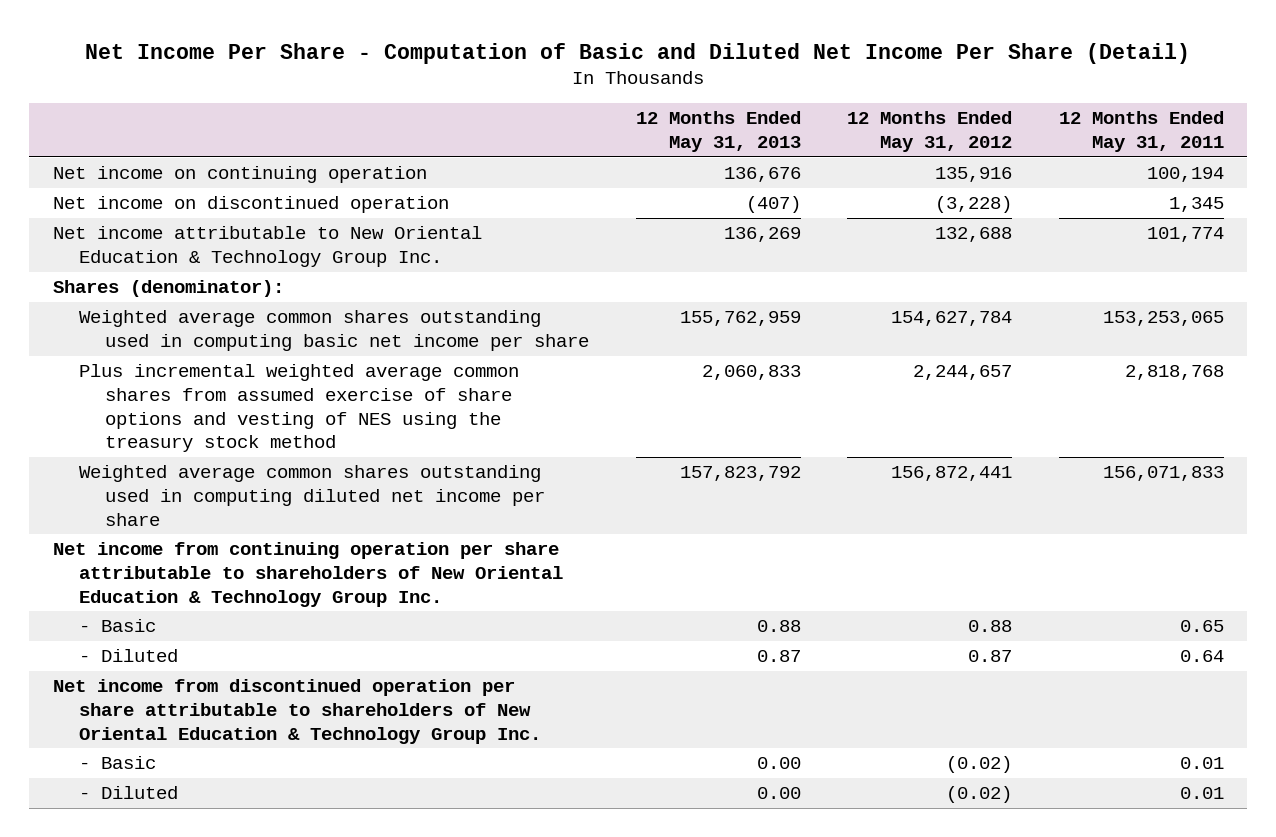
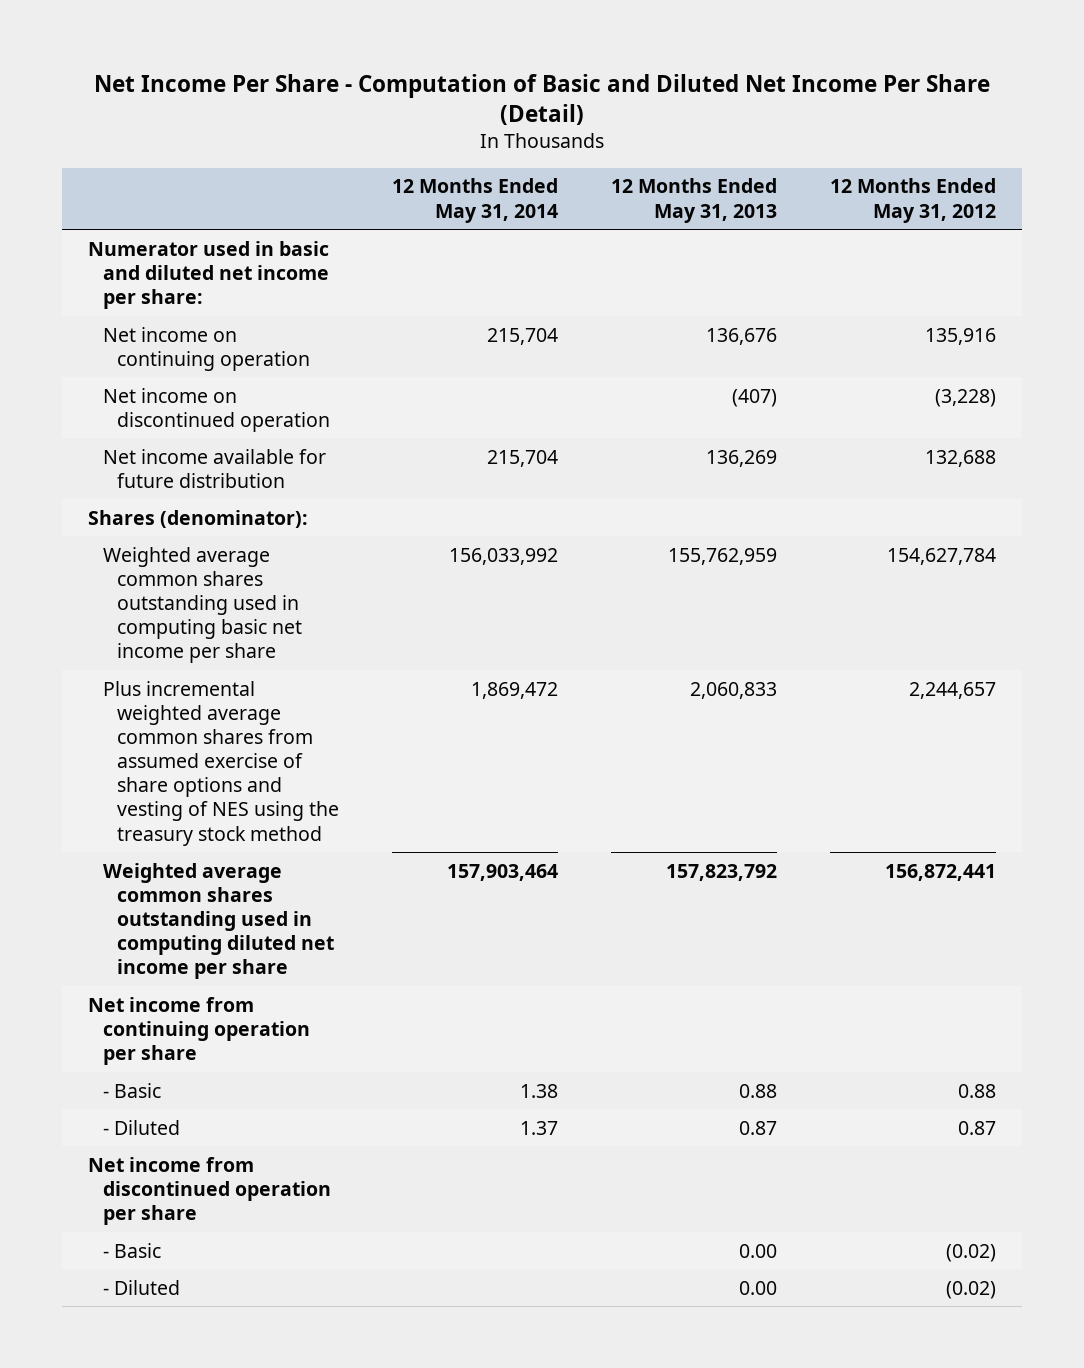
- | 12 Months Ended May 31, 2013 | 12 Months Ended May 31, 2012 | 12 Months Ended May 31, 2011
+ | 12 Months Ended May 31, 2014 | 12 Months Ended May 31, 2013 | 12 Months Ended May 31, 2012
+ Numerator used in basic and diluted net income per share:
- Net income attributable to New Oriental Education & Technology Group Inc. | 136,269 | 132,688 | 101,774
+ Net income available for future distribution | 215,704 | 136,269 | 132,688
- Net income from continuing operation per share attributable to shareholders of New Oriental Education & Technology Group Inc.
+ Net income from continuing operation per share
- Net income from discontinued operation per share attributable to shareholders of New Oriental Education & Technology Group Inc.
+ Net income from discontinued operation per share

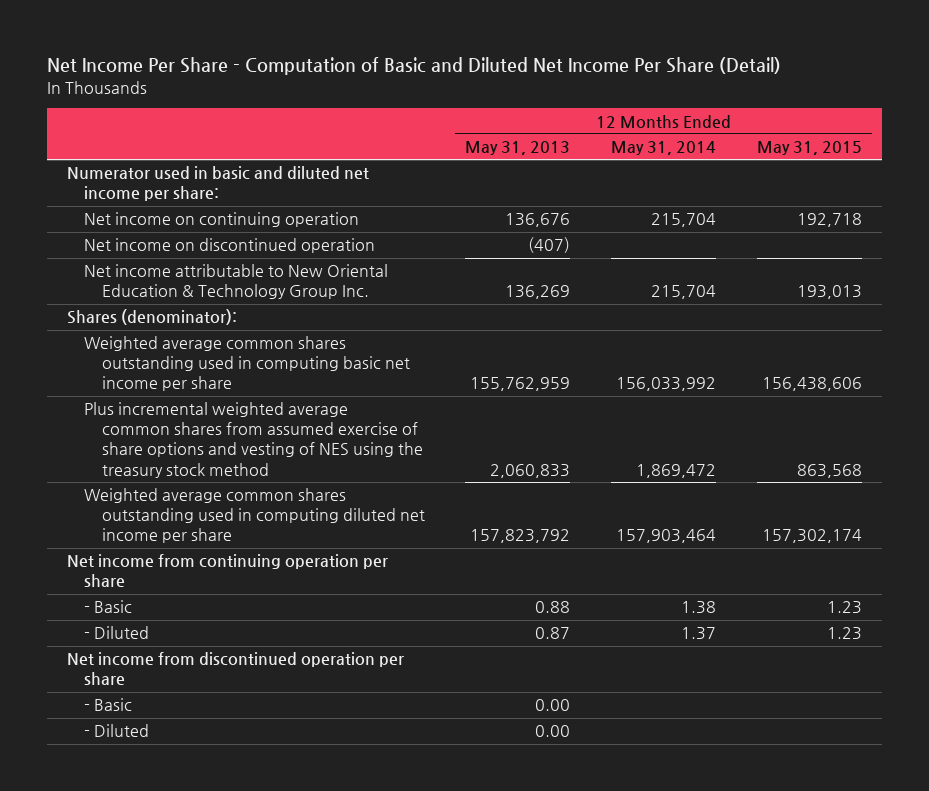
- | 12 Months Ended May 31, 2014 | 12 Months Ended May 31, 2013 | 12 Months Ended May 31, 2012
+ | 12 Months Ended May 31, 2013 | 12 Months Ended May 31, 2014 | 12 Months Ended May 31, 2015
- Net income available for future distribution | 215,704 | 136,269 | 132,688
+ Net income attributable to New Oriental Education & Technology Group Inc. | 136,269 | 215,704 | 193,013

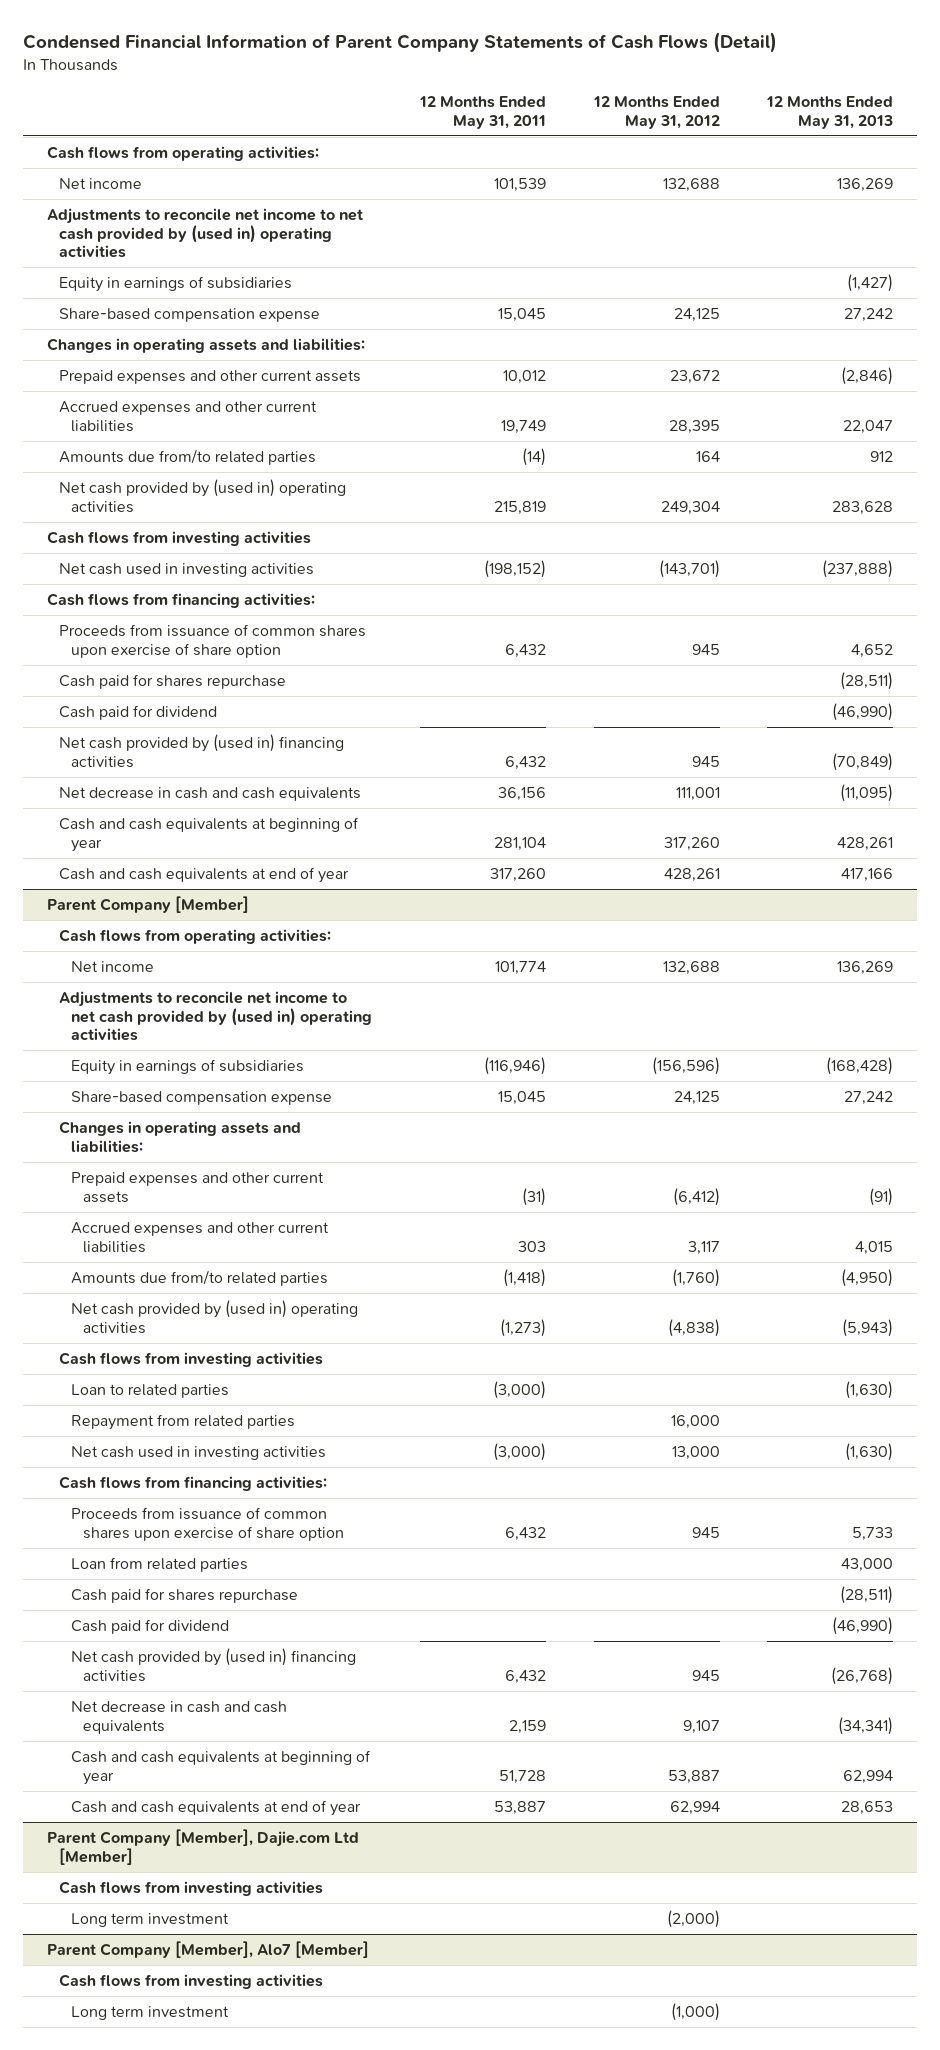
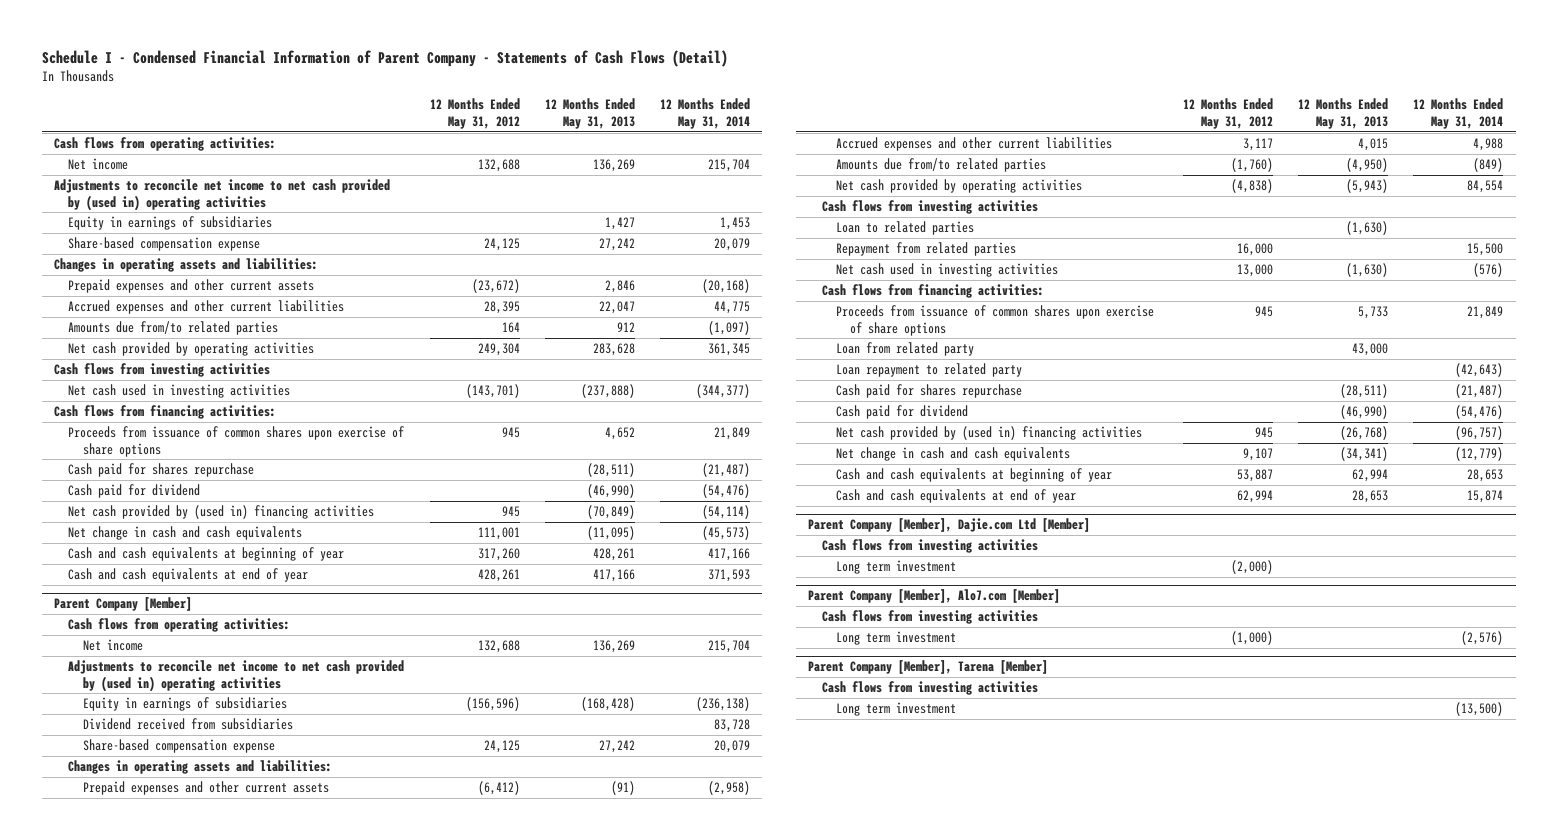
- Condensed Financial Information of Parent Company Statements of Cash Flows (Detail)
+ Schedule I - Condensed Financial Information of Parent Company - Statements of Cash Flows (Detail)
- | 12 Months Ended May 31, 2011 | 12 Months Ended May 31, 2012 | 12 Months Ended May 31, 2013
+ | 12 Months Ended May 31, 2012 | 12 Months Ended May 31, 2013 | 12 Months Ended May 31, 2014
- Equity in earnings of subsidiaries | | | (1,427)
+ Equity in earnings of subsidiaries | | 1,427 | 1,453
- Prepaid expenses and other current assets | 10,012 | 23,672 | (2,846)
+ Prepaid expenses and other current assets | (23,672) | 2,846 | (20,168)
- Net cash provided by (used in) operating activities | 215,819 | 249,304 | 283,628
+ Net cash provided by operating activities | 249,304 | 283,628 | 361,345
- Proceeds from issuance of common shares upon exercise of share option | 6,432 | 945 | 4,652
+ Proceeds from issuance of common shares upon exercise of share options | 945 | 4,652 | 21,849
- Net decrease in cash and cash equivalents | 36,156 | 111,001 | (11,095)
+ Net change in cash and cash equivalents | 111,001 | (11,095) | (45,573)
@ Parent Company [Member]
+ Dividend received from subsidiaries | | | 83,728
- Net cash provided by (used in) operating activities | (1,273) | (4,838) | (5,943)
+ Net cash provided by operating activities | (4,838) | (5,943) | 84,554
- Proceeds from issuance of common shares upon exercise of share option | 6,432 | 945 | 5,733
- Loan from related parties | | | 43,000
+ Proceeds from issuance of common shares upon exercise of share options | 945 | 5,733 | 21,849
+ Loan from related party | | 43,000 |
+ Loan repayment to related party | | | (42,643)
- Net decrease in cash and cash equivalents | 2,159 | 9,107 | (34,341)
+ Net change in cash and cash equivalents | 9,107 | (34,341) | (12,779)
- Parent Company [Member], Alo7 [Member]
+ Parent Company [Member], Alo7.com [Member]
+ Parent Company [Member], Tarena [Member]
+ Cash flows from investing activities
+ Long term investment | | | (13,500)

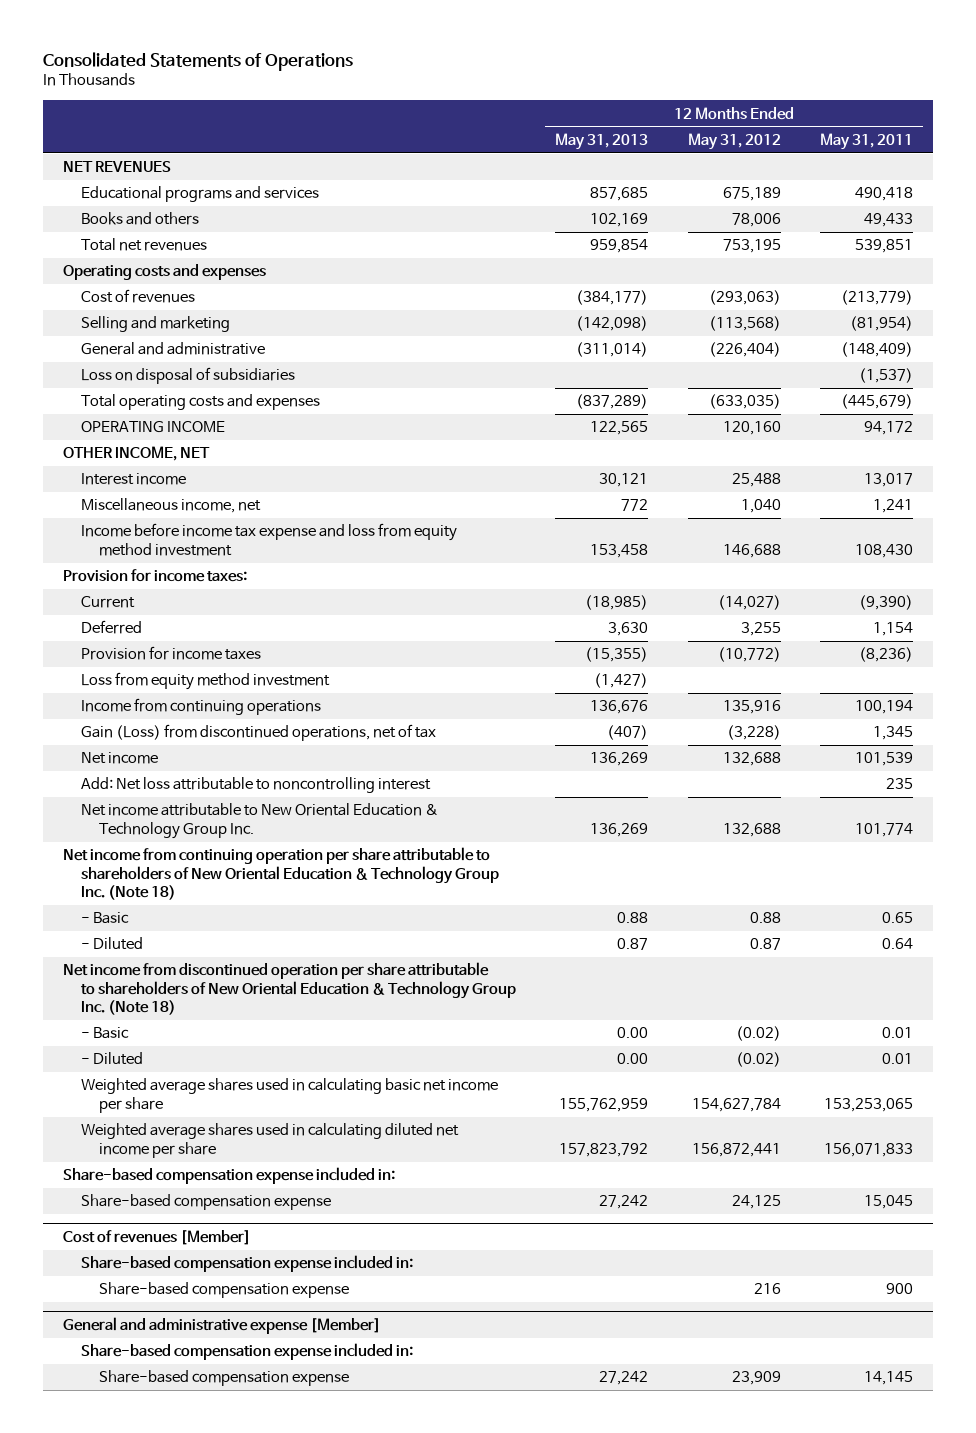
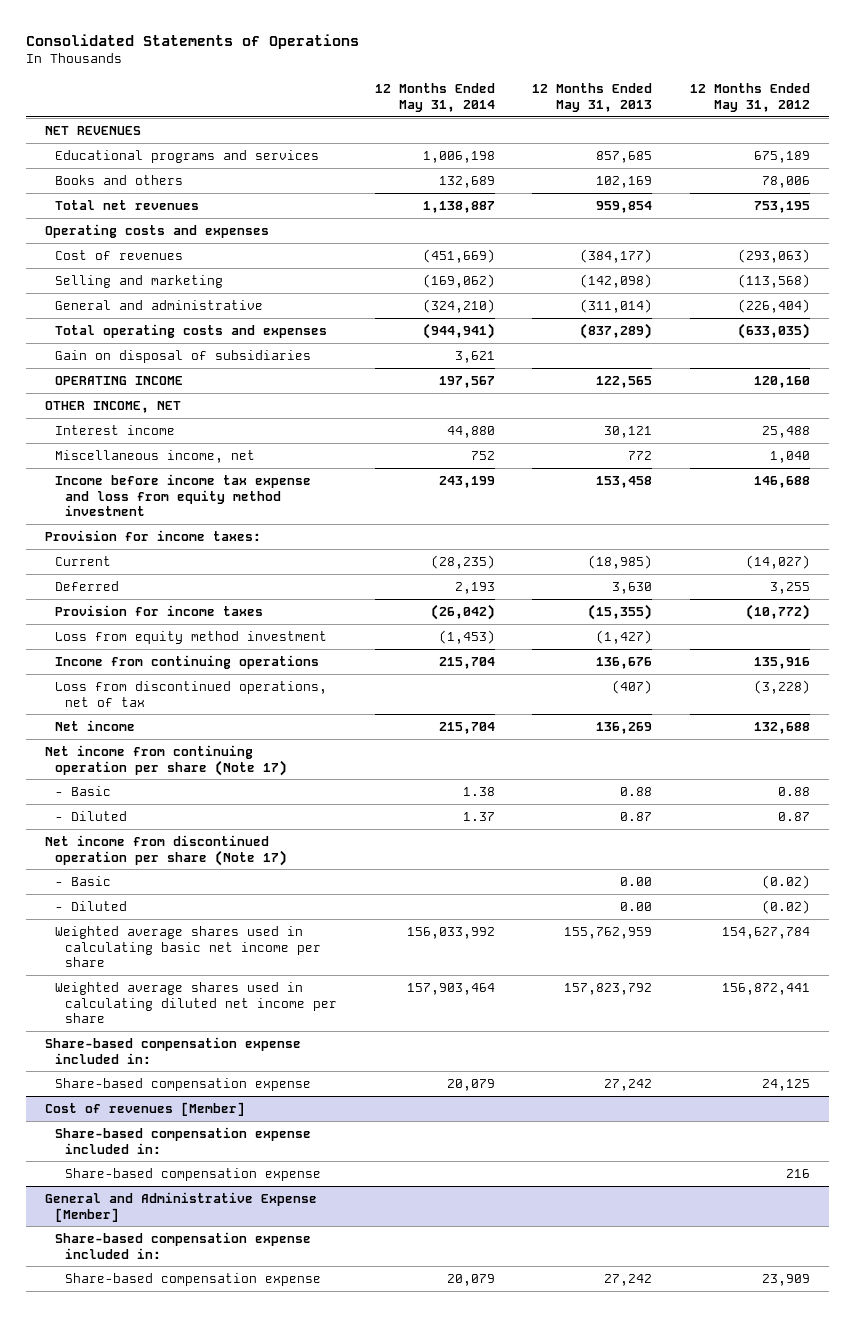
- | 12 Months Ended May 31, 2013 | 12 Months Ended May 31, 2012 | 12 Months Ended May 31, 2011
+ | 12 Months Ended May 31, 2014 | 12 Months Ended May 31, 2013 | 12 Months Ended May 31, 2012
- Loss on disposal of subsidiaries | | | (1,537)
+ Gain on disposal of subsidiaries | 3,621 | |
- Gain (Loss) from discontinued operations, net of tax | (407) | (3,228) | 1,345
+ Loss from discontinued operations, net of tax | | (407) | (3,228)
- Add: Net loss attributable to noncontrolling interest | | | 235
- Net income attributable to New Oriental Education & Technology Group Inc. | 136,269 | 132,688 | 101,774
- Net income from continuing operation per share attributable to shareholders of New Oriental Education & Technology Group Inc. (Note 18)
+ Net income from continuing operation per share (Note 17)
- Net income from discontinued operation per share attributable to shareholders of New Oriental Education & Technology Group Inc. (Note 18)
+ Net income from discontinued operation per share (Note 17)
- General and administrative expense [Member]
+ General and Administrative Expense [Member]

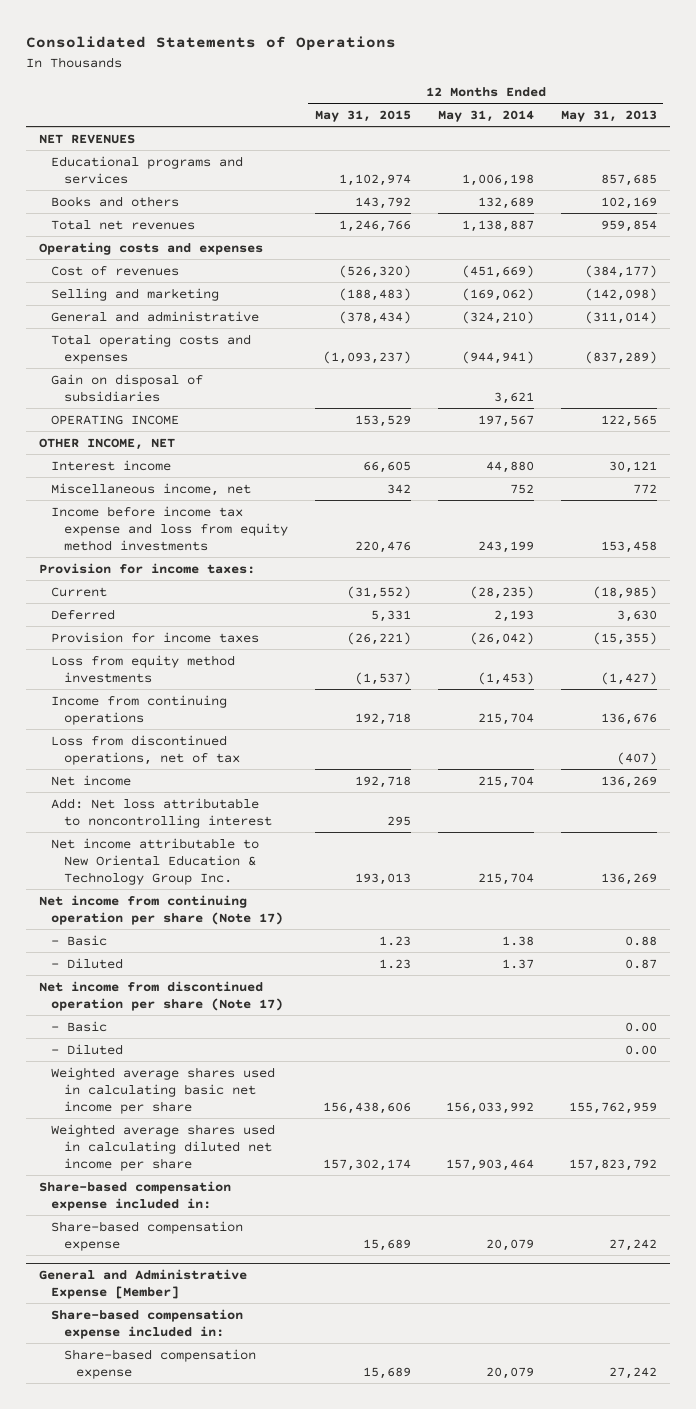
- | 12 Months Ended May 31, 2014 | 12 Months Ended May 31, 2013 | 12 Months Ended May 31, 2012
+ | 12 Months Ended May 31, 2015 | 12 Months Ended May 31, 2014 | 12 Months Ended May 31, 2013
- Income before income tax expense and loss from equity method investment | 243,199 | 153,458 | 146,688
+ Income before income tax expense and loss from equity method investments | 220,476 | 243,199 | 153,458
- Loss from equity method investment | (1,453) | (1,427) |
+ Loss from equity method investments | (1,537) | (1,453) | (1,427)
+ Add: Net loss attributable to noncontrolling interest | 295 | |
+ Net income attributable to New Oriental Education & Technology Group Inc. | 193,013 | 215,704 | 136,269
- Cost of revenues [Member]
- Share-based compensation expense included in:
- Share-based compensation expense | | | 216

